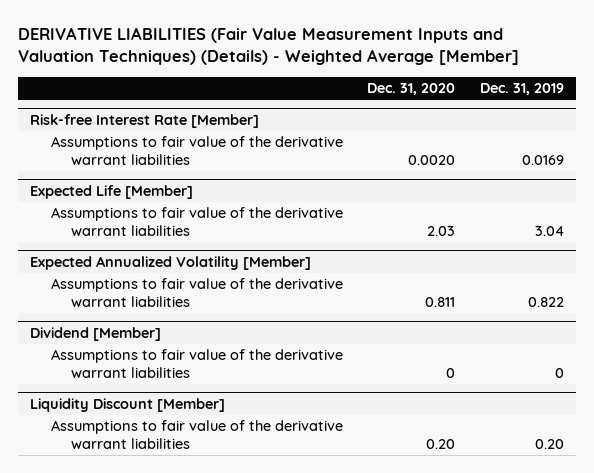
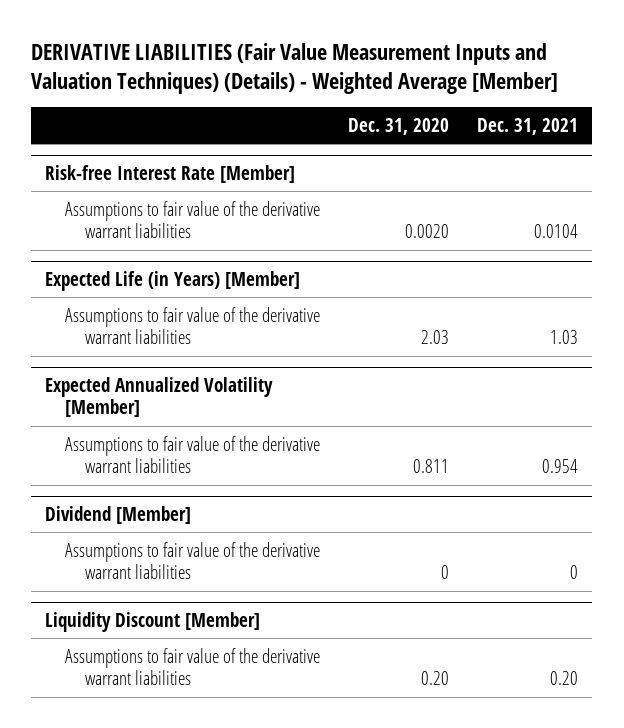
- | Dec. 31, 2020 | Dec. 31, 2019
+ | Dec. 31, 2020 | Dec. 31, 2021
- Expected Life [Member]
+ Expected Life (in Years) [Member]

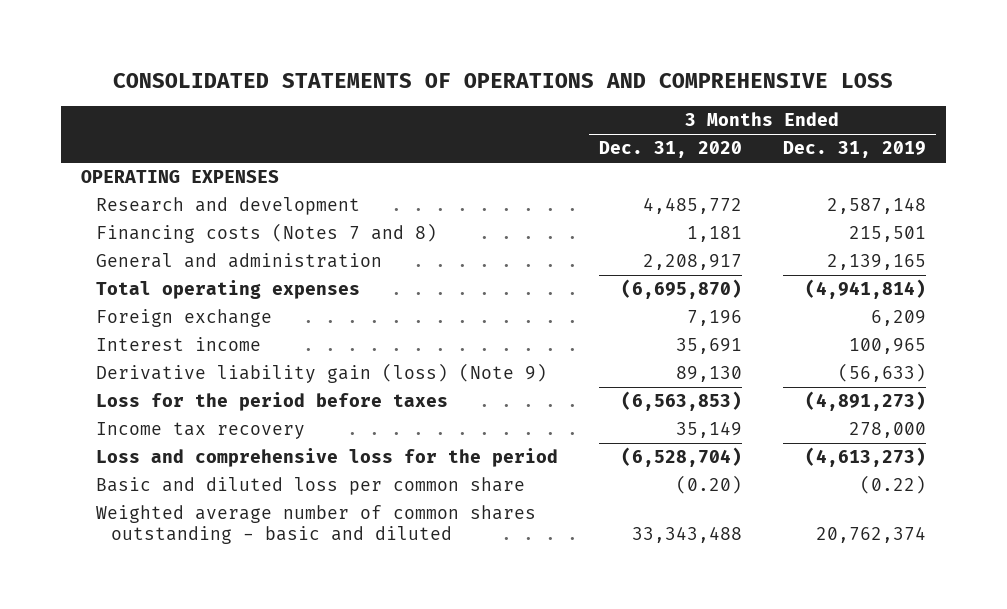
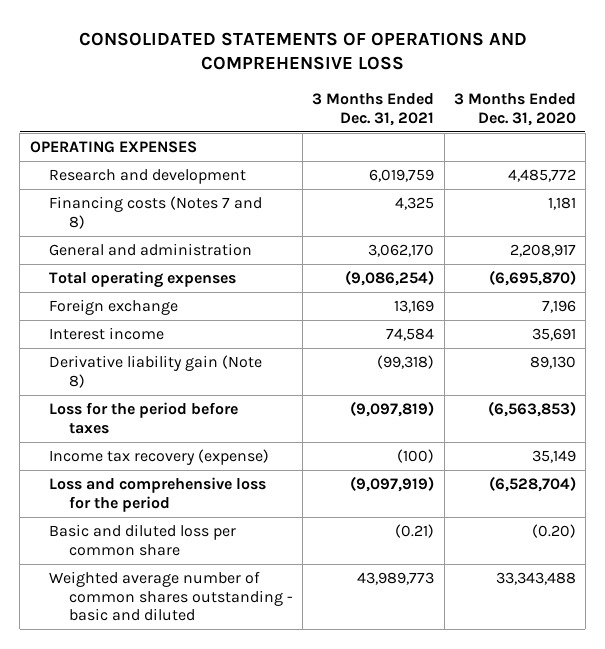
- | 3 Months Ended Dec. 31, 2020 | 3 Months Ended Dec. 31, 2019
+ | 3 Months Ended Dec. 31, 2021 | 3 Months Ended Dec. 31, 2020
- Derivative liability gain (loss) (Note 9) | 89,130 | (56,633)
+ Derivative liability gain (Note 8) | (99,318) | 89,130
- Income tax recovery | 35,149 | 278,000
+ Income tax recovery (expense) | (100) | 35,149

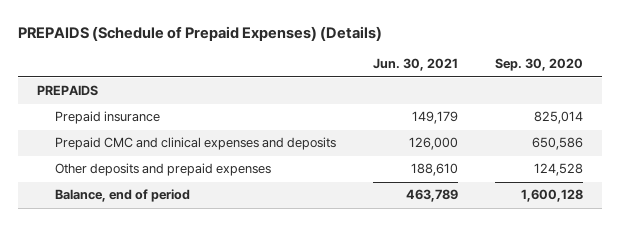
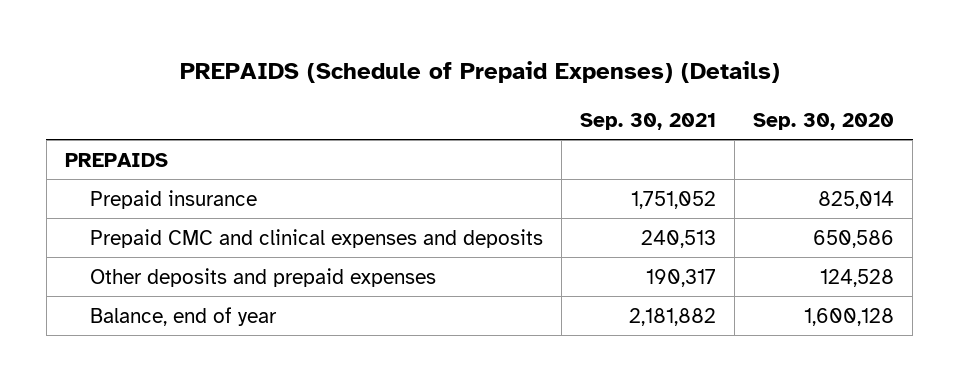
- | Jun. 30, 2021 | Sep. 30, 2020
+ | Sep. 30, 2021 | Sep. 30, 2020
- Balance, end of period | 463,789 | 1,600,128
+ Balance, end of year | 2,181,882 | 1,600,128

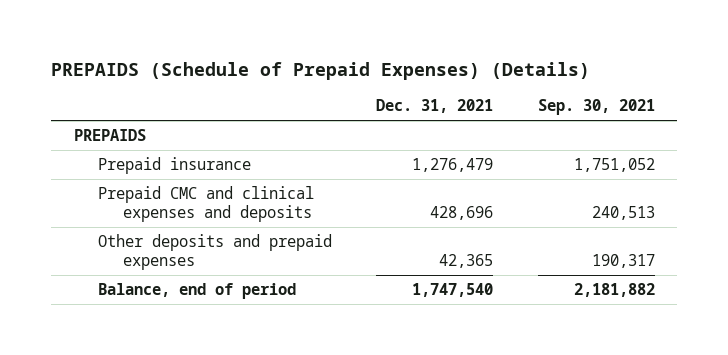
- | Sep. 30, 2021 | Sep. 30, 2020
+ | Dec. 31, 2021 | Sep. 30, 2021
- Balance, end of year | 2,181,882 | 1,600,128
+ Balance, end of period | 1,747,540 | 2,181,882

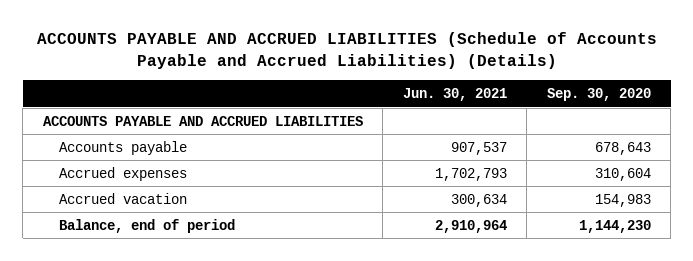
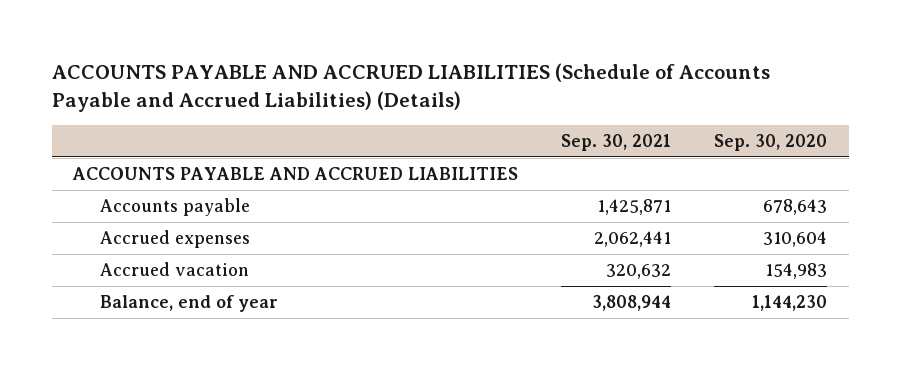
- | Jun. 30, 2021 | Sep. 30, 2020
+ | Sep. 30, 2021 | Sep. 30, 2020
- Balance, end of period | 2,910,964 | 1,144,230
+ Balance, end of year | 3,808,944 | 1,144,230

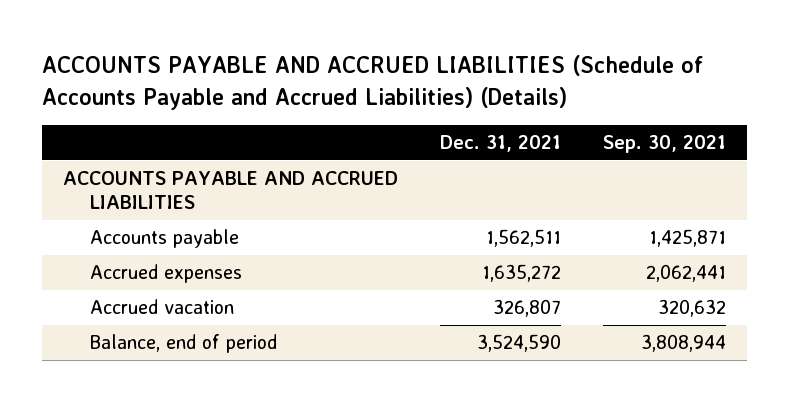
- | Sep. 30, 2021 | Sep. 30, 2020
+ | Dec. 31, 2021 | Sep. 30, 2021
- Balance, end of year | 3,808,944 | 1,144,230
+ Balance, end of period | 3,524,590 | 3,808,944

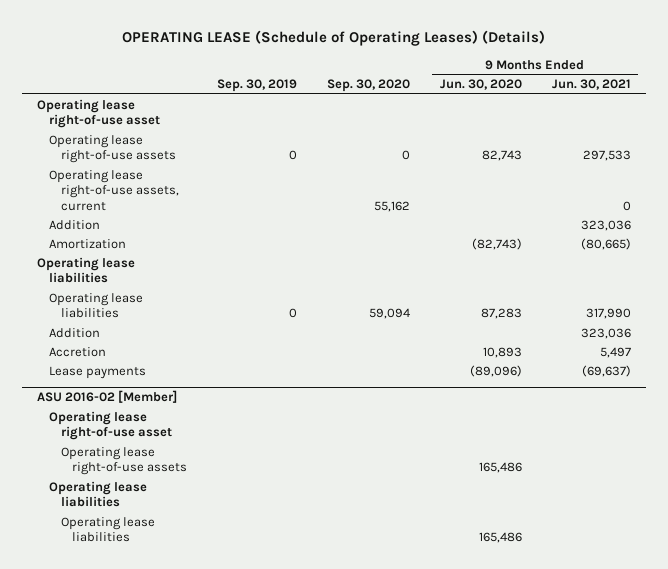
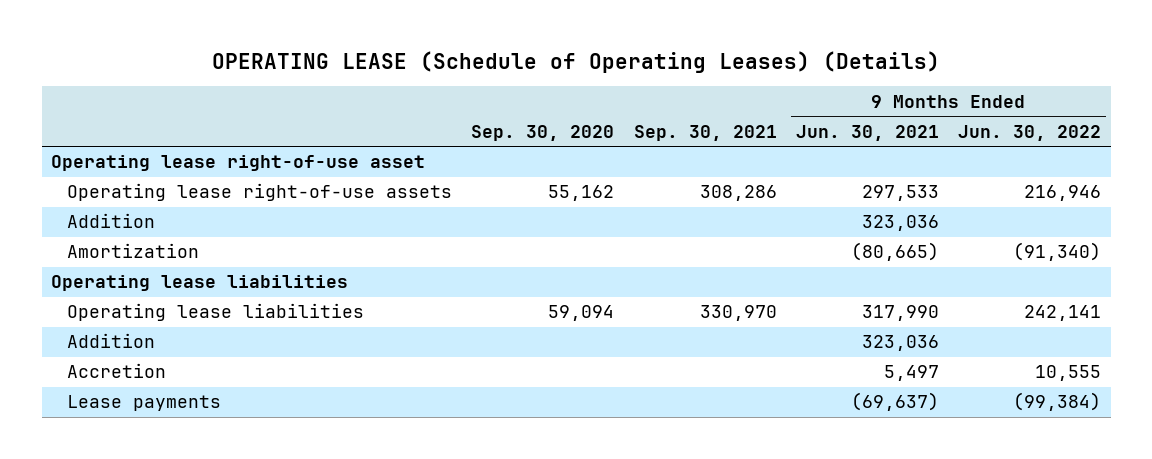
- | Sep. 30, 2019 | Sep. 30, 2020 | 9 Months Ended Jun. 30, 2020 | 9 Months Ended Jun. 30, 2021
+ | Sep. 30, 2020 | Sep. 30, 2021 | 9 Months Ended Jun. 30, 2021 | 9 Months Ended Jun. 30, 2022
- Operating lease right-of-use assets | 0 | 0 | 82,743 | 297,533
- Operating lease right-of-use assets, current | | 55,162 | | 0
+ Operating lease right-of-use assets | 55,162 | 308,286 | 297,533 | 216,946
- ASU 2016-02 [Member]
- Operating lease right-of-use asset
- Operating lease right-of-use assets | | | 165,486 |
- Operating lease liabilities
- Operating lease liabilities | | | 165,486 |

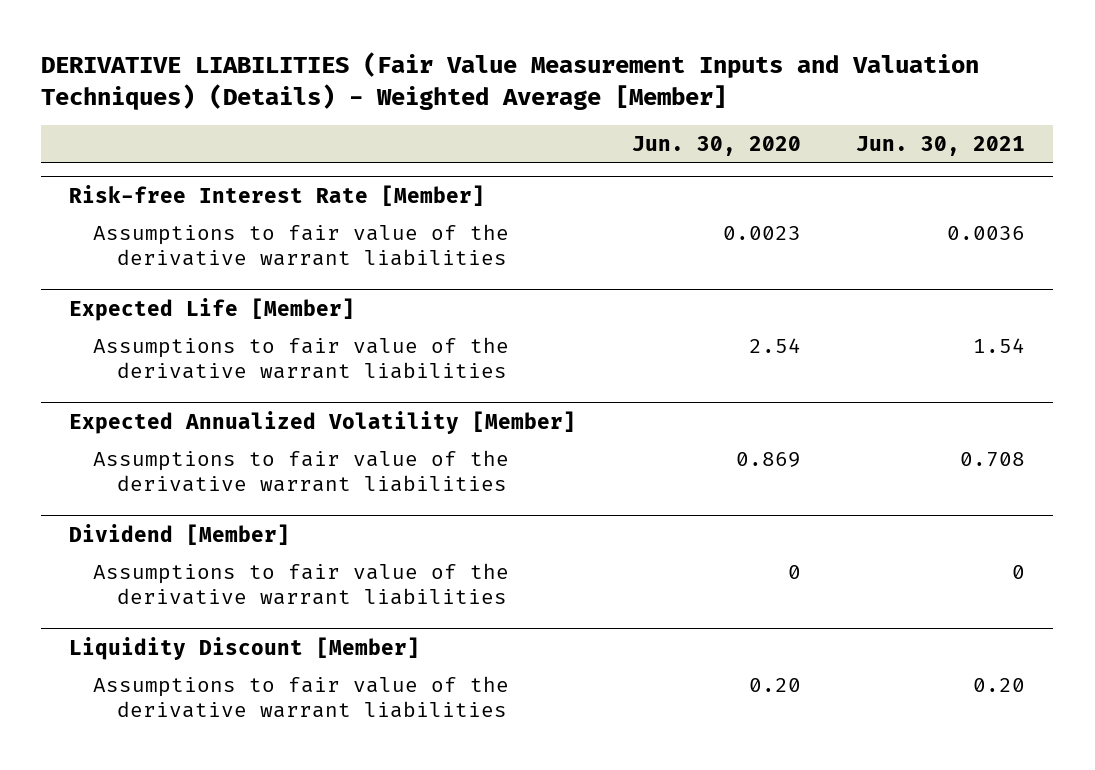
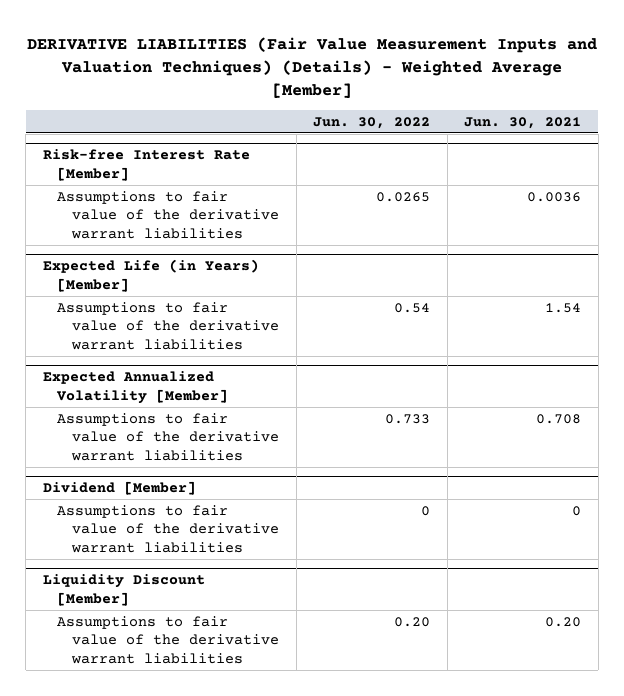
- | Jun. 30, 2020 | Jun. 30, 2021
+ | Jun. 30, 2022 | Jun. 30, 2021
- Expected Life [Member]
+ Expected Life (in Years) [Member]

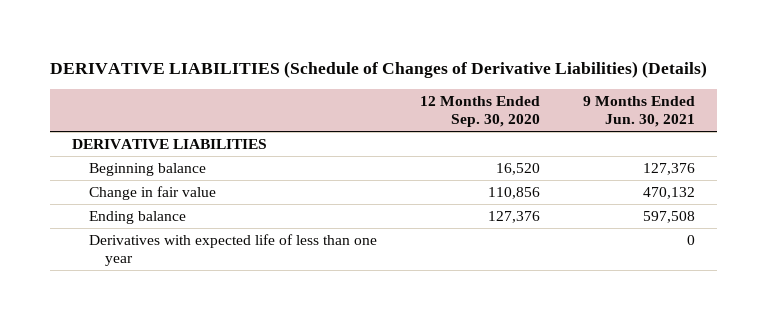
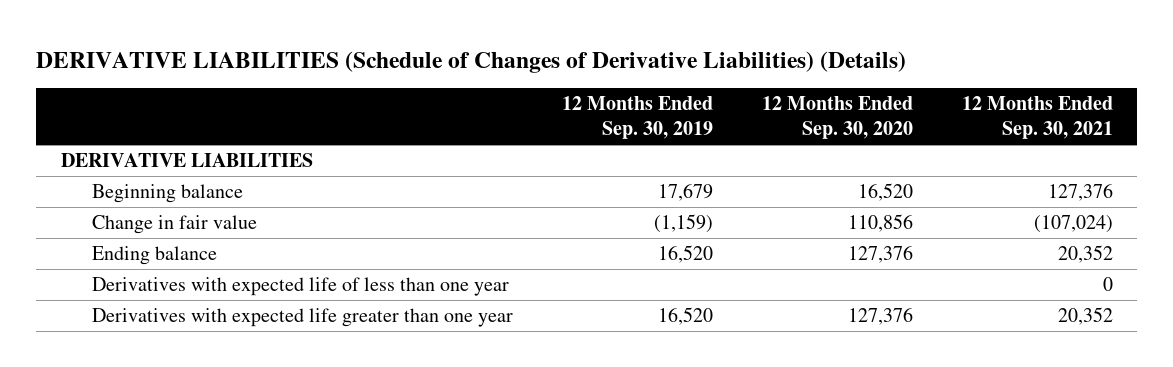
- | 12 Months Ended Sep. 30, 2020 | 9 Months Ended Jun. 30, 2021
+ | 12 Months Ended Sep. 30, 2019 | 12 Months Ended Sep. 30, 2020 | 12 Months Ended Sep. 30, 2021
+ Derivatives with expected life greater than one year | 16,520 | 127,376 | 20,352

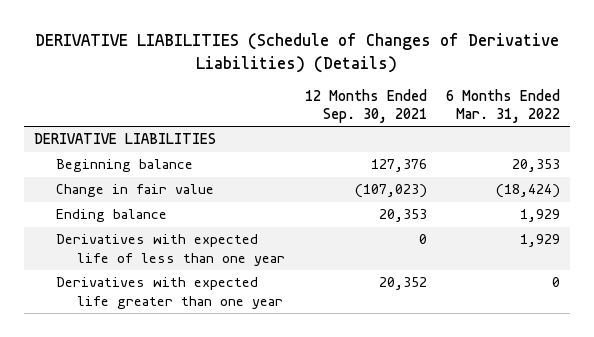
- | 12 Months Ended Sep. 30, 2019 | 12 Months Ended Sep. 30, 2020 | 12 Months Ended Sep. 30, 2021
+ | 12 Months Ended Sep. 30, 2021 | 6 Months Ended Mar. 31, 2022
- Change in fair value | (1,159) | 110,856 | (107,024)
- Ending balance | 16,520 | 127,376 | 20,352
+ Change in fair value | (107,023) | (18,424)
+ Ending balance | 20,353 | 1,929

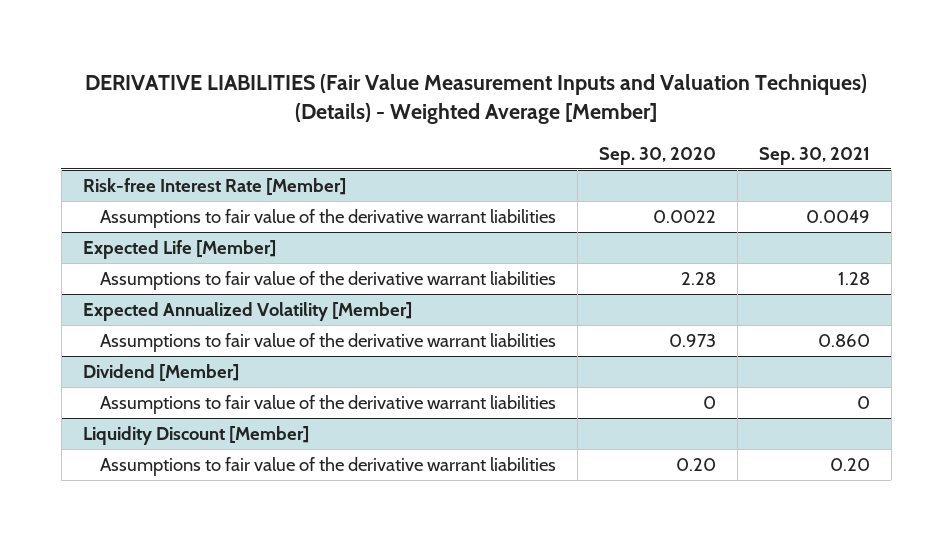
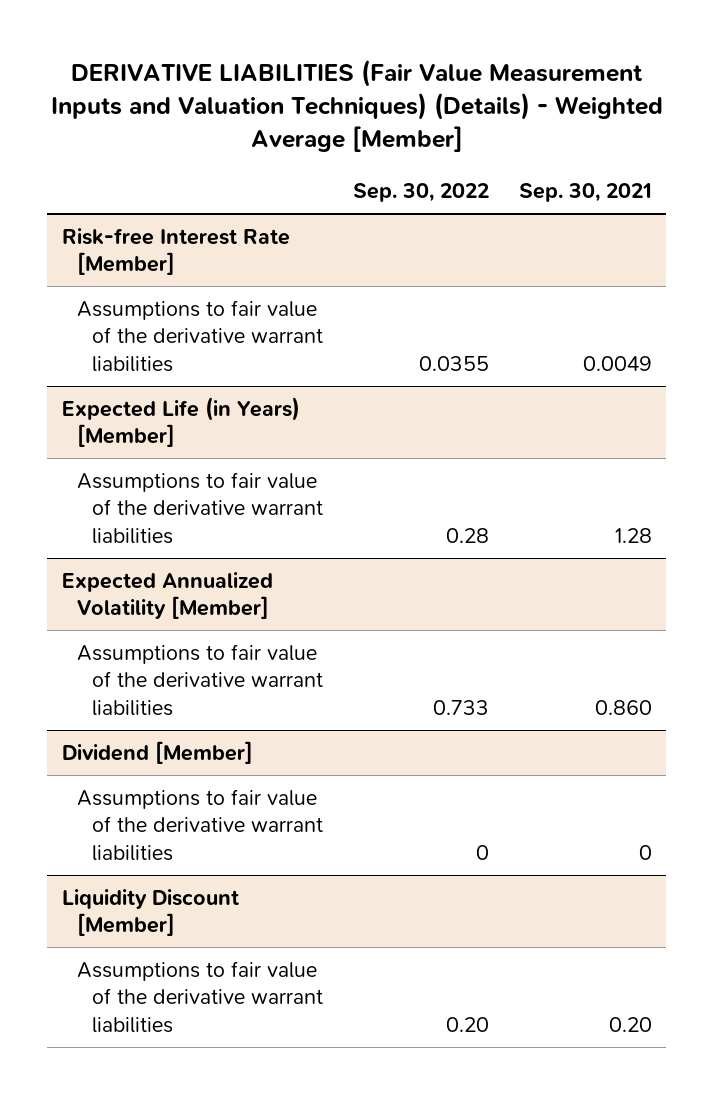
- | Sep. 30, 2020 | Sep. 30, 2021
+ | Sep. 30, 2022 | Sep. 30, 2021
- Expected Life [Member]
+ Expected Life (in Years) [Member]

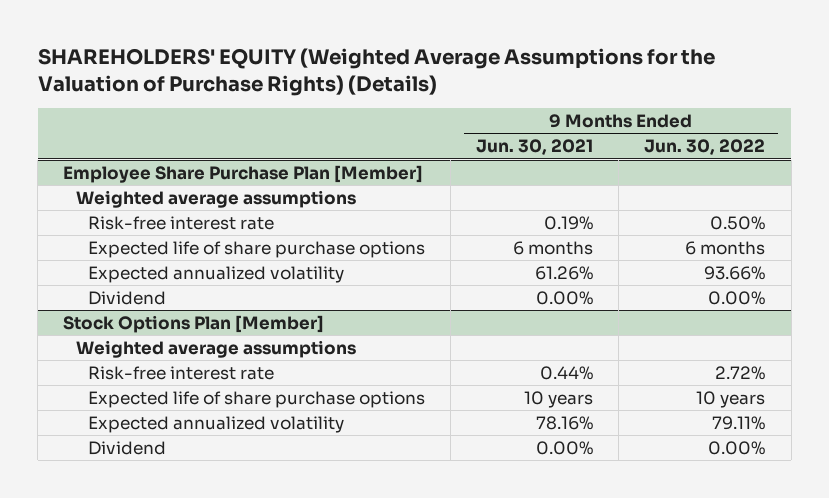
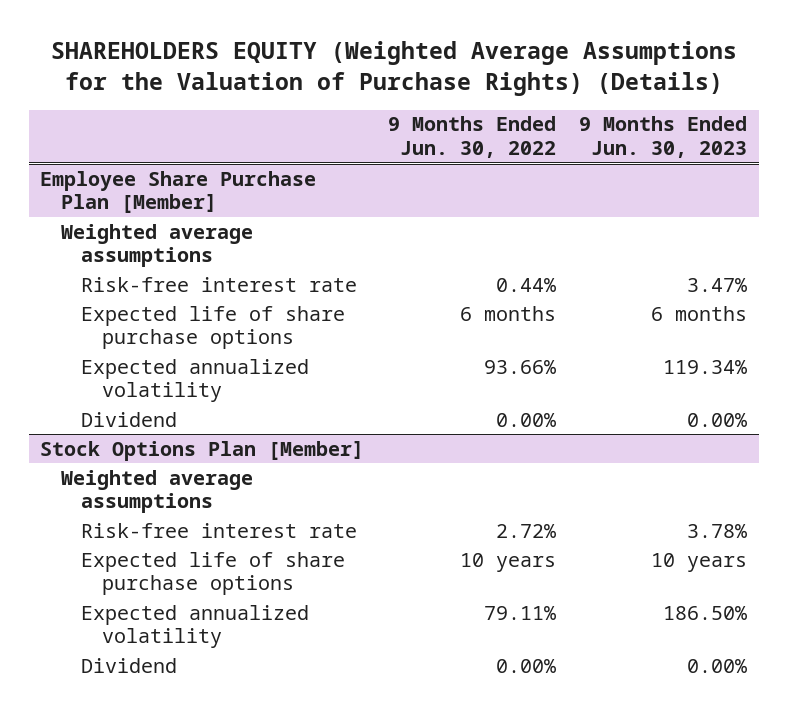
- SHAREHOLDERS' EQUITY (Weighted Average Assumptions for the Valuation of Purchase Rights) (Details)
+ SHAREHOLDERS EQUITY (Weighted Average Assumptions for the Valuation of Purchase Rights) (Details)
- | 9 Months Ended Jun. 30, 2021 | 9 Months Ended Jun. 30, 2022
+ | 9 Months Ended Jun. 30, 2022 | 9 Months Ended Jun. 30, 2023
@ Employee Share Purchase Plan [Member]
- Risk-free interest rate | 0.19% | 0.50%
+ Risk-free interest rate | 0.44% | 3.47%

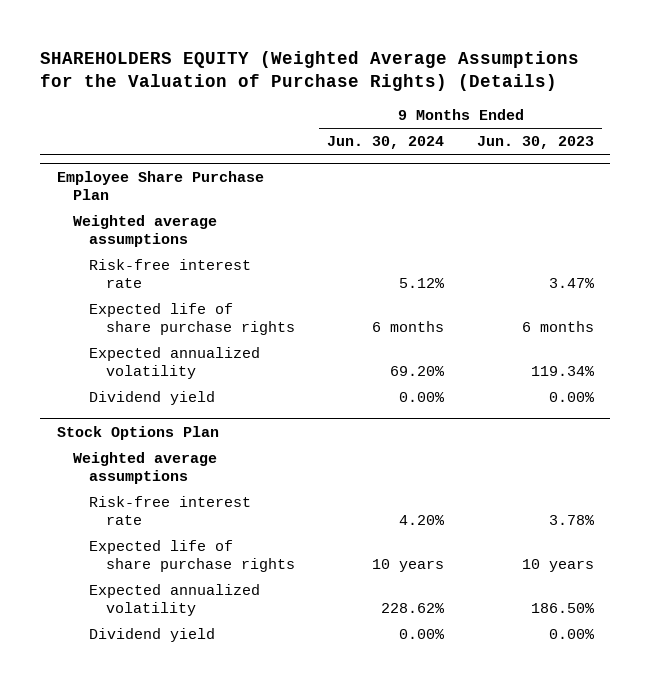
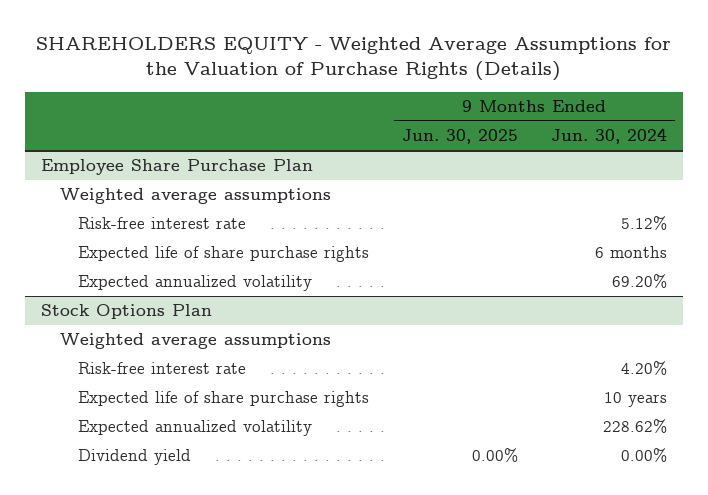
- SHAREHOLDERS EQUITY (Weighted Average Assumptions for the Valuation of Purchase Rights) (Details)
+ SHAREHOLDERS EQUITY - Weighted Average Assumptions for the Valuation of Purchase Rights (Details)
- | 9 Months Ended Jun. 30, 2024 | 9 Months Ended Jun. 30, 2023
+ | 9 Months Ended Jun. 30, 2025 | 9 Months Ended Jun. 30, 2024
@ Employee Share Purchase Plan
- Dividend yield | 0.00% | 0.00%

